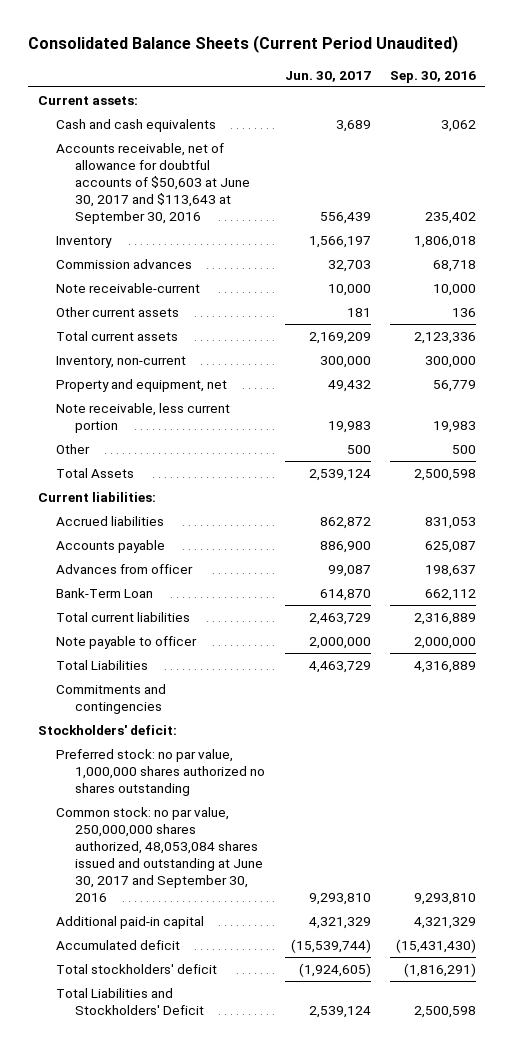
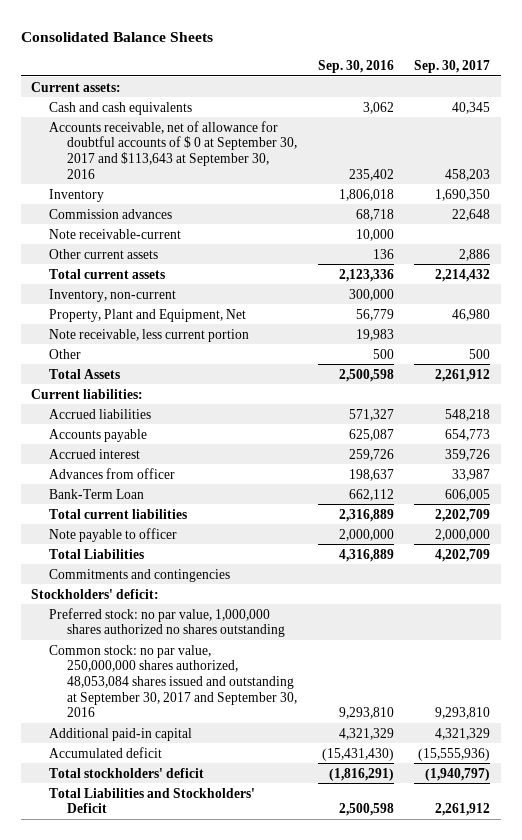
- Consolidated Balance Sheets (Current Period Unaudited)
+ Consolidated Balance Sheets
- | Jun. 30, 2017 | Sep. 30, 2016
+ | Sep. 30, 2016 | Sep. 30, 2017
- Accounts receivable, net of allowance for doubtful accounts of $50,603 at June 30, 2017 and $113,643 at September 30, 2016 | 556,439 | 235,402
+ Accounts receivable, net of allowance for doubtful accounts of $ 0 at September 30, 2017 and $113,643 at September 30, 2016 | 235,402 | 458,203
- Property and equipment, net | 49,432 | 56,779
+ Property, Plant and Equipment, Net | 56,779 | 46,980
- Accrued liabilities | 862,872 | 831,053
+ Accrued liabilities | 571,327 | 548,218
+ Accrued interest | 259,726 | 359,726
- Common stock: no par value, 250,000,000 shares authorized, 48,053,084 shares issued and outstanding at June 30, 2017 and September 30, 2016 | 9,293,810 | 9,293,810
+ Common stock: no par value, 250,000,000 shares authorized, 48,053,084 shares issued and outstanding at September 30, 2017 and September 30, 2016 | 9,293,810 | 9,293,810

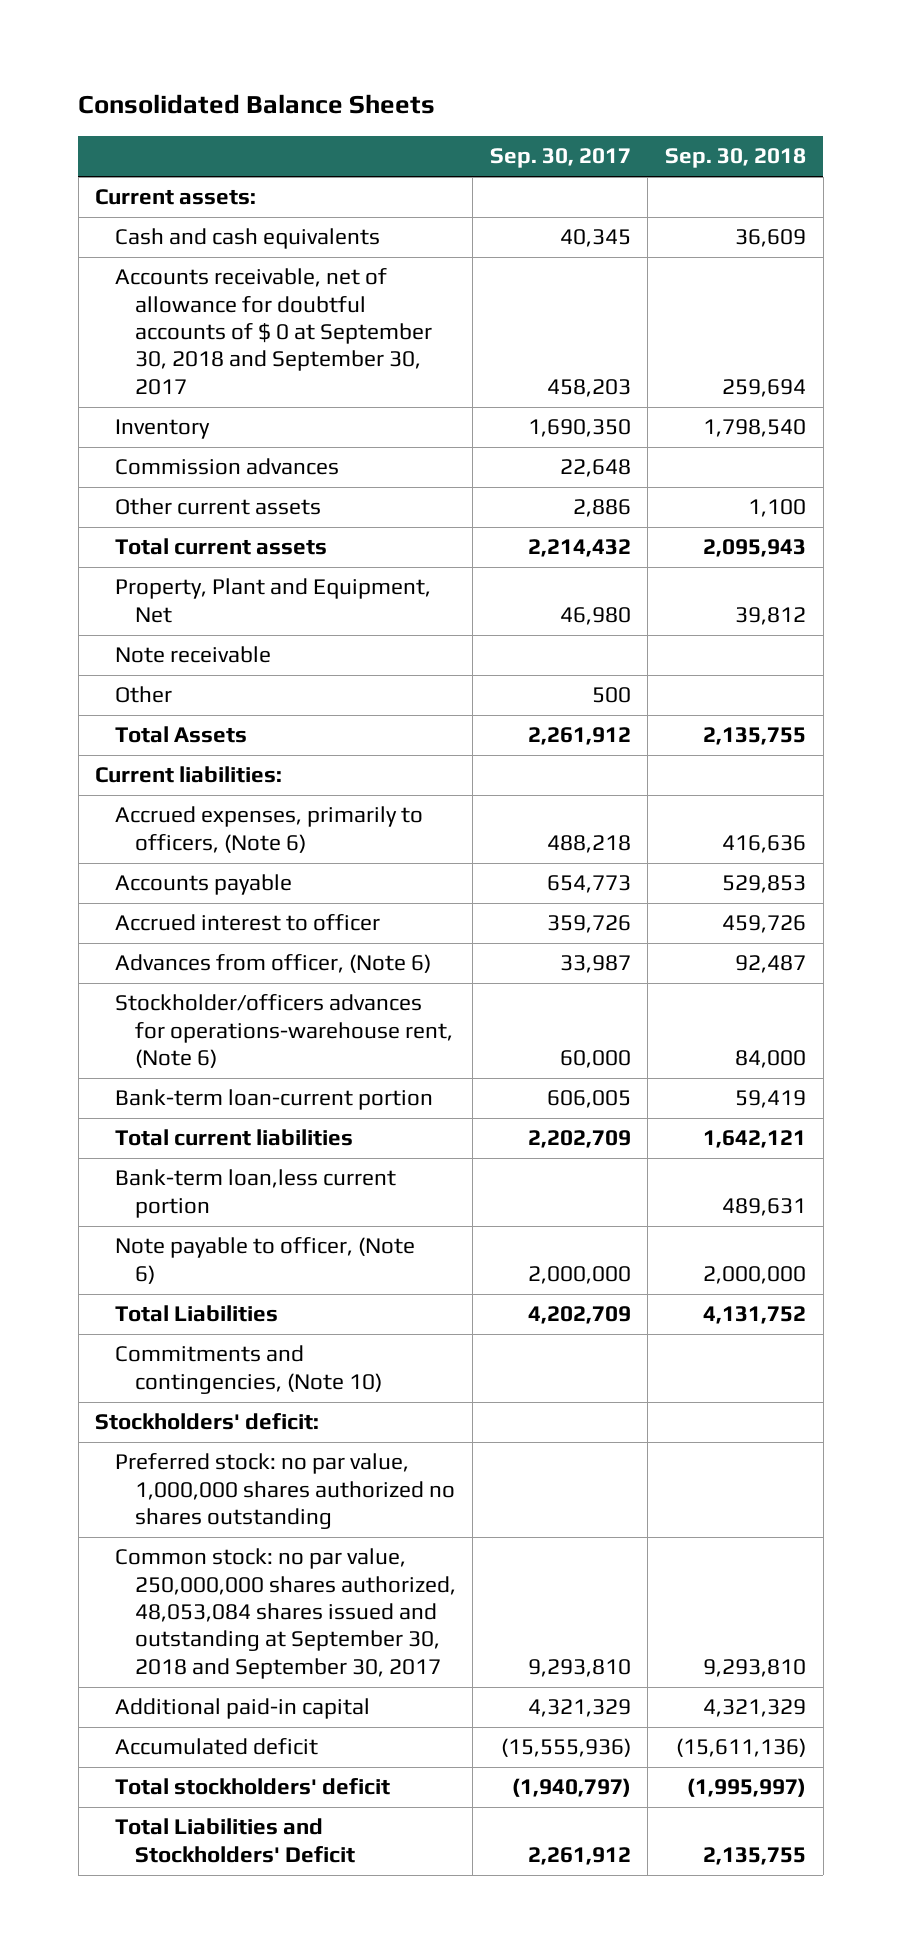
- | Sep. 30, 2016 | Sep. 30, 2017
+ | Sep. 30, 2017 | Sep. 30, 2018
- Accounts receivable, net of allowance for doubtful accounts of $ 0 at September 30, 2017 and $113,643 at September 30, 2016 | 235,402 | 458,203
+ Accounts receivable, net of allowance for doubtful accounts of $ 0 at September 30, 2018 and September 30, 2017 | 458,203 | 259,694
- Note receivable-current | 10,000 |
- Inventory, non-current | 300,000 |
- Note receivable, less current portion | 19,983 |
+ Note receivable
- Accrued liabilities | 571,327 | 548,218
+ Accrued expenses, primarily to officers, (Note 6) | 488,218 | 416,636
- Accrued interest | 259,726 | 359,726
- Advances from officer | 198,637 | 33,987
- Bank-Term Loan | 662,112 | 606,005
+ Accrued interest to officer | 359,726 | 459,726
+ Advances from officer, (Note 6) | 33,987 | 92,487
+ Stockholder/officers advances for operations-warehouse rent, (Note 6) | 60,000 | 84,000
+ Bank-term loan-current portion | 606,005 | 59,419
- Note payable to officer | 2,000,000 | 2,000,000
+ Bank-term loan,less current portion | | 489,631
+ Note payable to officer, (Note 6) | 2,000,000 | 2,000,000
- Commitments and contingencies
+ Commitments and contingencies, (Note 10)
- Common stock: no par value, 250,000,000 shares authorized, 48,053,084 shares issued and outstanding at September 30, 2017 and September 30, 2016 | 9,293,810 | 9,293,810
+ Common stock: no par value, 250,000,000 shares authorized, 48,053,084 shares issued and outstanding at September 30, 2018 and September 30, 2017 | 9,293,810 | 9,293,810

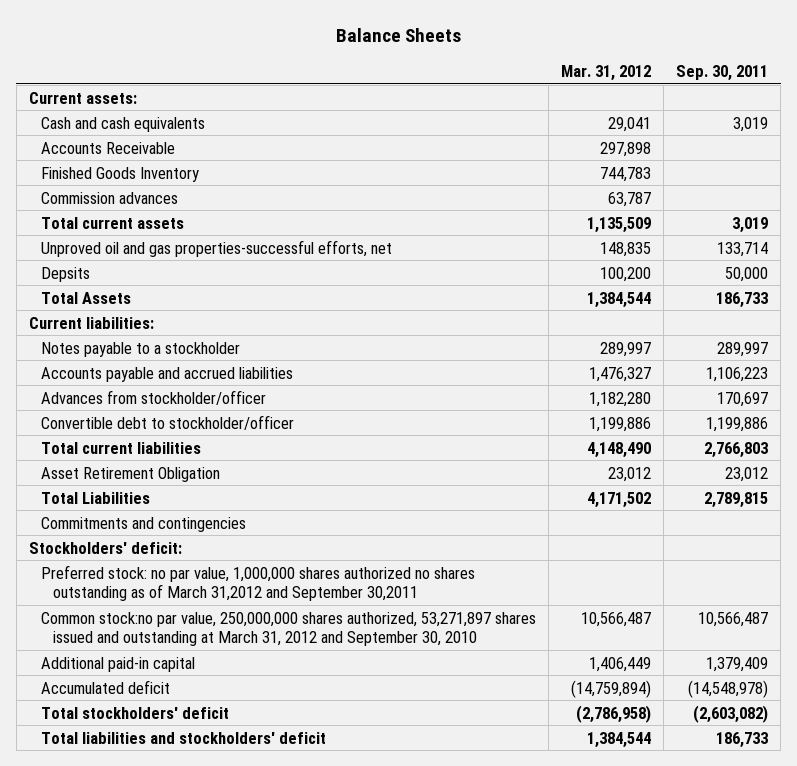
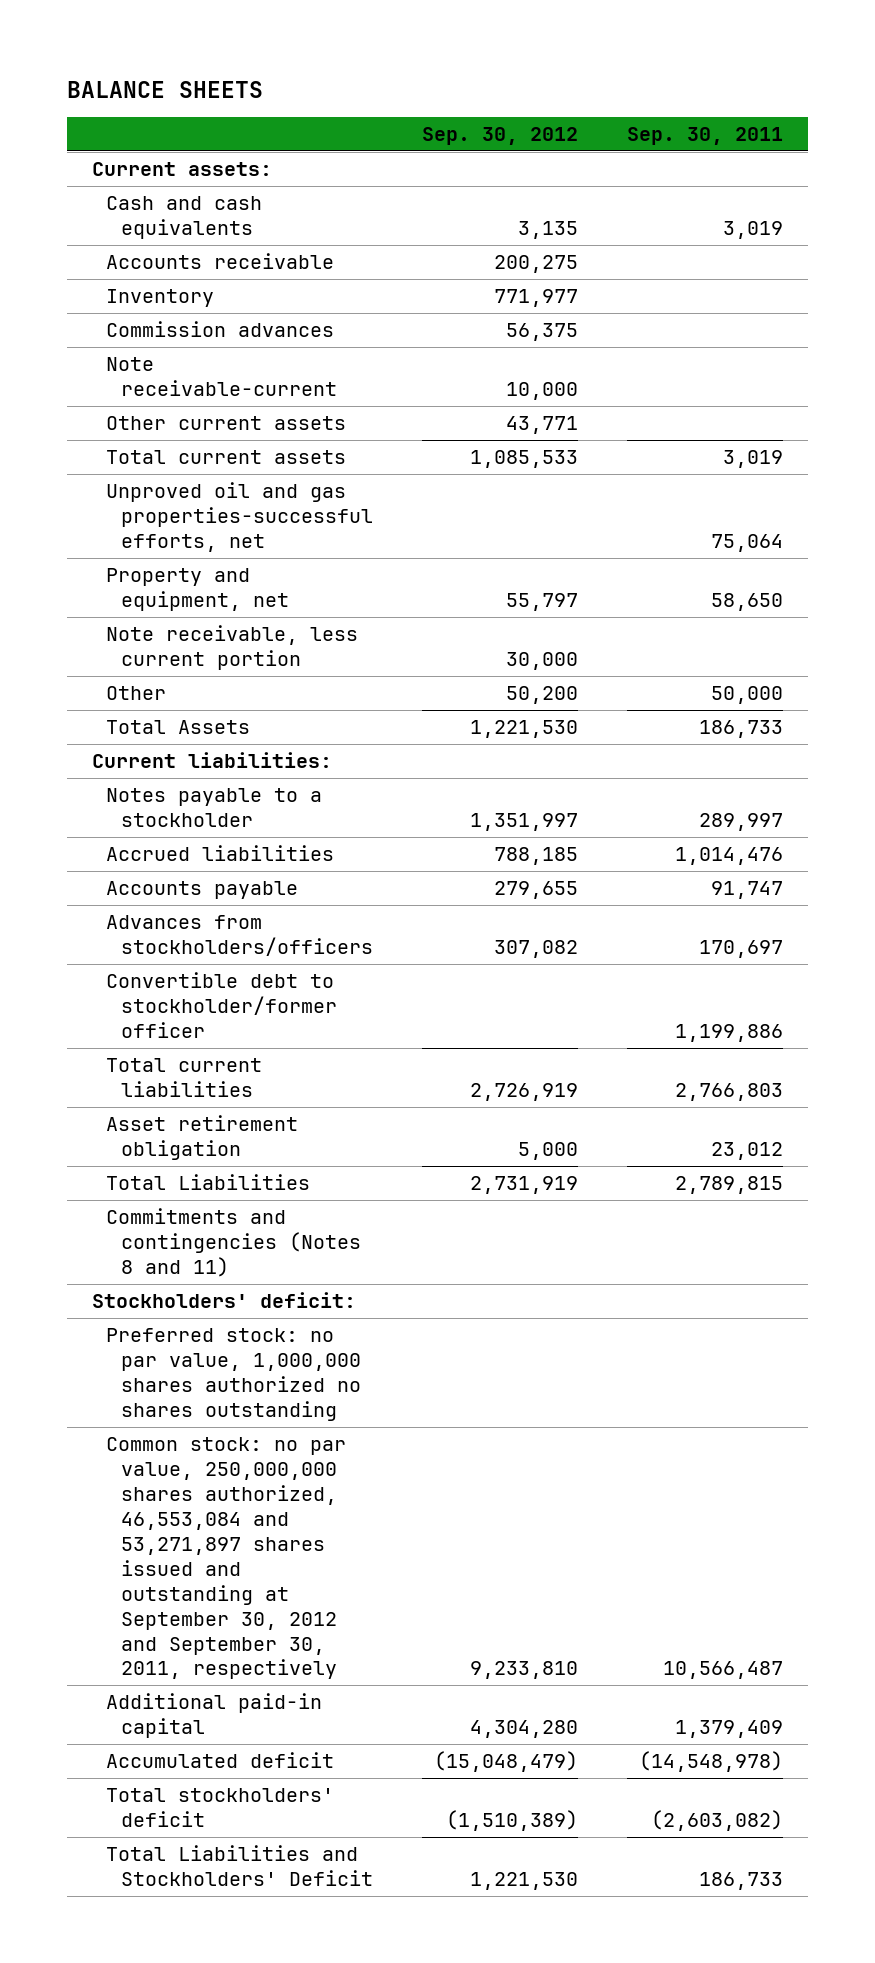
- Balance Sheets
+ BALANCE SHEETS
- | Mar. 31, 2012 | Sep. 30, 2011
+ | Sep. 30, 2012 | Sep. 30, 2011
- Accounts Receivable | 297,898 |
- Finished Goods Inventory | 744,783 |
+ Accounts receivable | 200,275 |
+ Inventory | 771,977 |
+ Note receivable-current | 10,000 |
+ Other current assets | 43,771 |
- Unproved oil and gas properties-successful efforts, net | 148,835 | 133,714
- Depsits | 100,200 | 50,000
+ Unproved oil and gas properties-successful efforts, net | | 75,064
+ Property and equipment, net | 55,797 | 58,650
+ Note receivable, less current portion | 30,000 |
+ Other | 50,200 | 50,000
- Accounts payable and accrued liabilities | 1,476,327 | 1,106,223
- Advances from stockholder/officer | 1,182,280 | 170,697
- Convertible debt to stockholder/officer | 1,199,886 | 1,199,886
+ Accrued liabilities | 788,185 | 1,014,476
+ Accounts payable | 279,655 | 91,747
+ Advances from stockholders/officers | 307,082 | 170,697
+ Convertible debt to stockholder/former officer | | 1,199,886
- Asset Retirement Obligation | 23,012 | 23,012
+ Asset retirement obligation | 5,000 | 23,012
- Commitments and contingencies
+ Commitments and contingencies (Notes 8 and 11)
- Preferred stock: no par value, 1,000,000 shares authorized no shares outstanding as of March 31,2012 and September 30,2011
- Common stock:no par value, 250,000,000 shares authorized, 53,271,897 shares issued and outstanding at March 31, 2012 and September 30, 2010 | 10,566,487 | 10,566,487
+ Preferred stock: no par value, 1,000,000 shares authorized no shares outstanding
+ Common stock: no par value, 250,000,000 shares authorized, 46,553,084 and 53,271,897 shares issued and outstanding at September 30, 2012 and September 30, 2011, respectively | 9,233,810 | 10,566,487
- Total liabilities and stockholders' deficit | 1,384,544 | 186,733
+ Total Liabilities and Stockholders' Deficit | 1,221,530 | 186,733

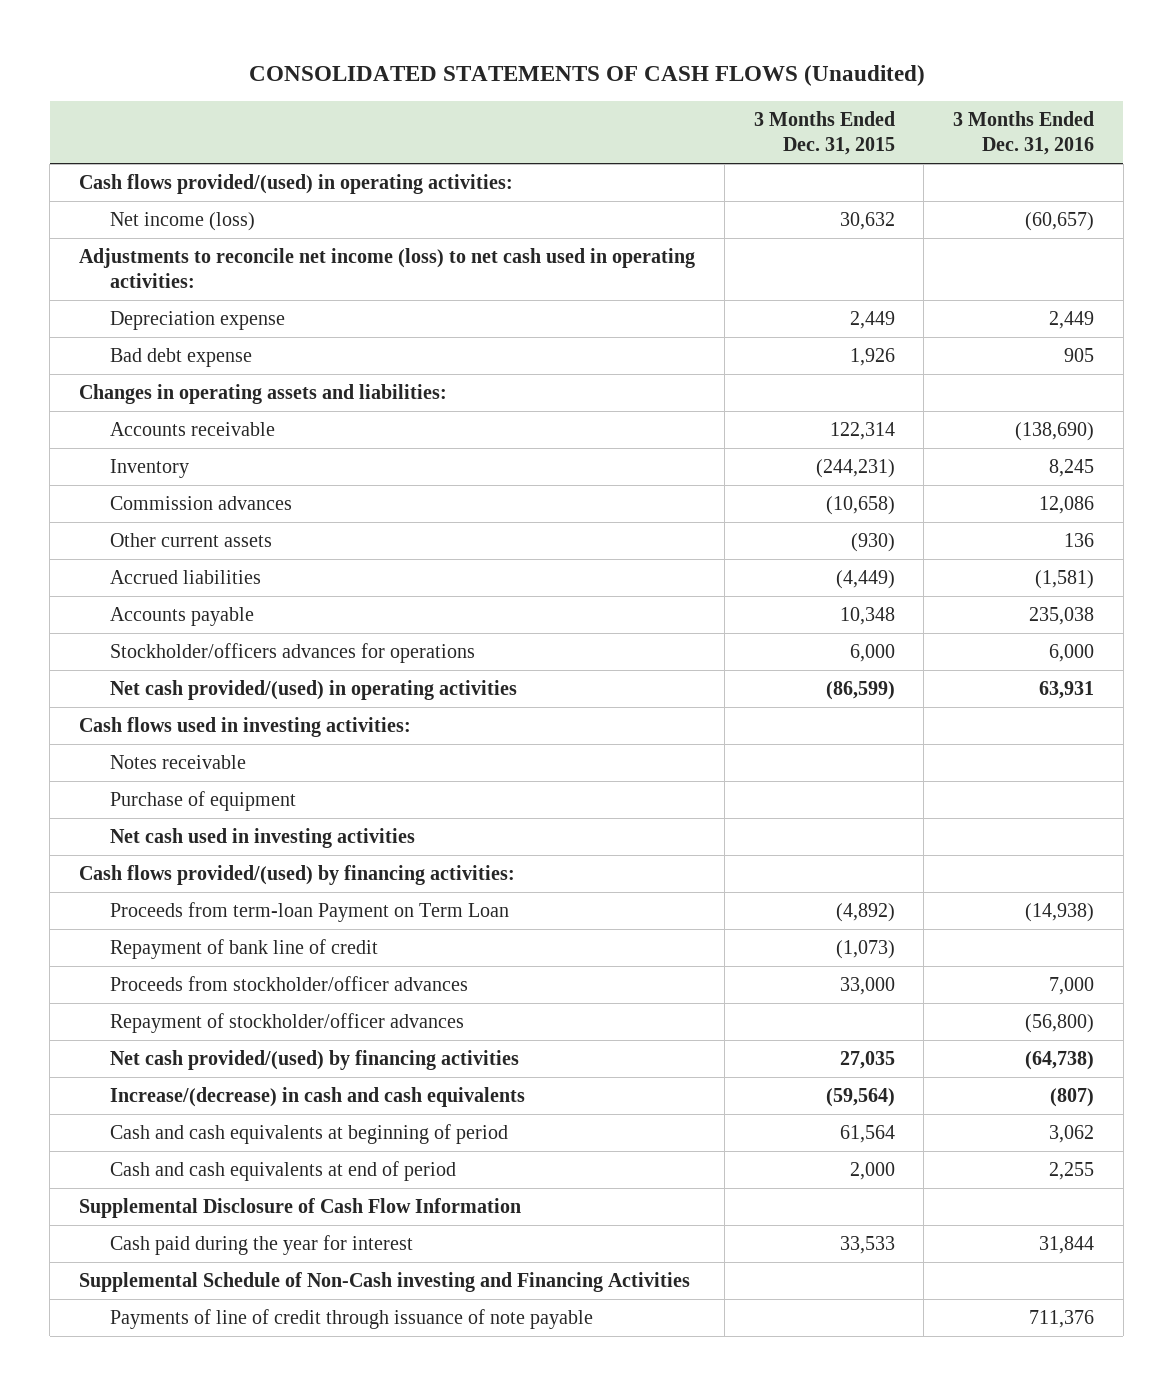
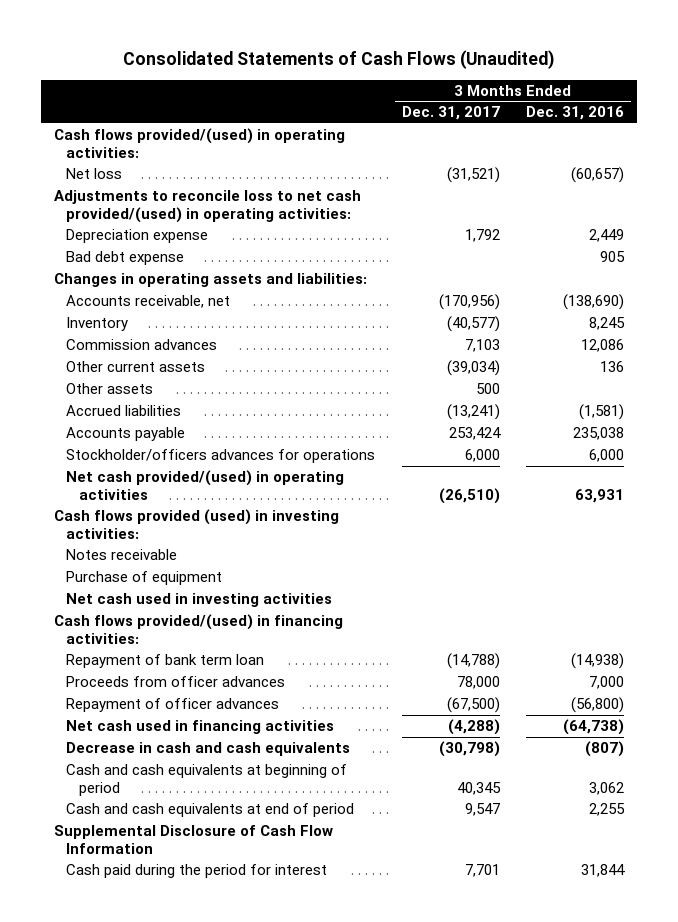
- CONSOLIDATED STATEMENTS OF CASH FLOWS (Unaudited)
+ Consolidated Statements of Cash Flows (Unaudited)
- | 3 Months Ended Dec. 31, 2015 | 3 Months Ended Dec. 31, 2016
+ | 3 Months Ended Dec. 31, 2017 | 3 Months Ended Dec. 31, 2016
- Net income (loss) | 30,632 | (60,657)
- Adjustments to reconcile net income (loss) to net cash used in operating activities:
+ Net loss | (31,521) | (60,657)
+ Adjustments to reconcile loss to net cash provided/(used) in operating activities:
- Accounts receivable | 122,314 | (138,690)
+ Accounts receivable, net | (170,956) | (138,690)
+ Other assets | 500 |
- Cash flows used in investing activities:
+ Cash flows provided (used) in investing activities:
- Cash flows provided/(used) by financing activities:
- Proceeds from term-loan Payment on Term Loan | (4,892) | (14,938)
- Repayment of bank line of credit | (1,073) |
- Proceeds from stockholder/officer advances | 33,000 | 7,000
- Repayment of stockholder/officer advances | | (56,800)
- Net cash provided/(used) by financing activities | 27,035 | (64,738)
- Increase/(decrease) in cash and cash equivalents | (59,564) | (807)
+ Cash flows provided/(used) in financing activities:
+ Repayment of bank term loan | (14,788) | (14,938)
+ Proceeds from officer advances | 78,000 | 7,000
+ Repayment of officer advances | (67,500) | (56,800)
+ Net cash used in financing activities | (4,288) | (64,738)
+ Decrease in cash and cash equivalents | (30,798) | (807)
- Cash paid during the year for interest | 33,533 | 31,844
- Supplemental Schedule of Non-Cash investing and Financing Activities
- Payments of line of credit through issuance of note payable | | 711,376
+ Cash paid during the period for interest | 7,701 | 31,844

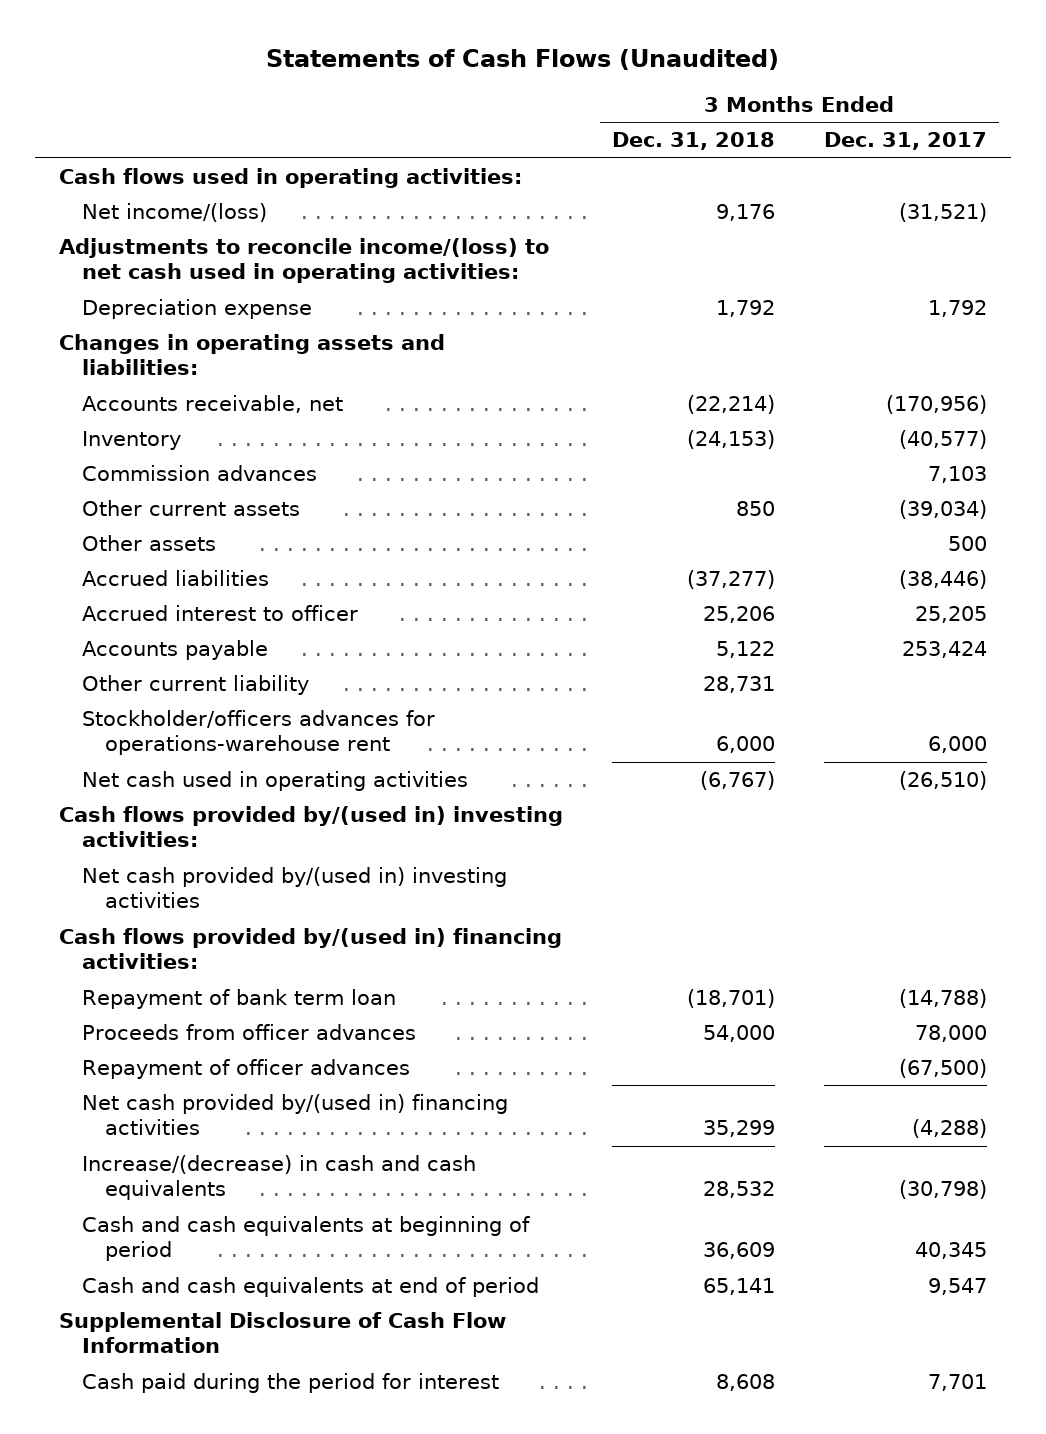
- Consolidated Statements of Cash Flows (Unaudited)
+ Statements of Cash Flows (Unaudited)
- | 3 Months Ended Dec. 31, 2017 | 3 Months Ended Dec. 31, 2016
+ | 3 Months Ended Dec. 31, 2018 | 3 Months Ended Dec. 31, 2017
- Cash flows provided/(used) in operating activities:
- Net loss | (31,521) | (60,657)
- Adjustments to reconcile loss to net cash provided/(used) in operating activities:
+ Cash flows used in operating activities:
+ Net income/(loss) | 9,176 | (31,521)
+ Adjustments to reconcile income/(loss) to net cash used in operating activities:
- Bad debt expense | | 905
- Accrued liabilities | (13,241) | (1,581)
+ Accrued liabilities | (37,277) | (38,446)
+ Accrued interest to officer | 25,206 | 25,205
- Stockholder/officers advances for operations | 6,000 | 6,000
- Net cash provided/(used) in operating activities | (26,510) | 63,931
- Cash flows provided (used) in investing activities:
- Notes receivable
- Purchase of equipment
- Net cash used in investing activities
- Cash flows provided/(used) in financing activities:
+ Other current liability | 28,731 |
+ Stockholder/officers advances for operations-warehouse rent | 6,000 | 6,000
+ Net cash used in operating activities | (6,767) | (26,510)
+ Cash flows provided by/(used in) investing activities:
+ Net cash provided by/(used in) investing activities
+ Cash flows provided by/(used in) financing activities:
- Net cash used in financing activities | (4,288) | (64,738)
- Decrease in cash and cash equivalents | (30,798) | (807)
+ Net cash provided by/(used in) financing activities | 35,299 | (4,288)
+ Increase/(decrease) in cash and cash equivalents | 28,532 | (30,798)

